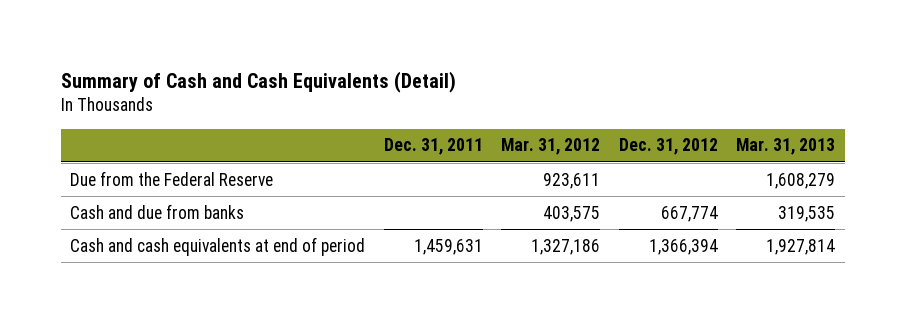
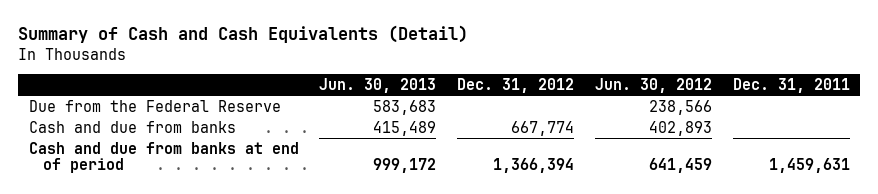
- | Dec. 31, 2011 | Mar. 31, 2012 | Dec. 31, 2012 | Mar. 31, 2013
+ | Jun. 30, 2013 | Dec. 31, 2012 | Jun. 30, 2012 | Dec. 31, 2011
- Cash and cash equivalents at end of period | 1,459,631 | 1,327,186 | 1,366,394 | 1,927,814
+ Cash and due from banks at end of period | 999,172 | 1,366,394 | 641,459 | 1,459,631

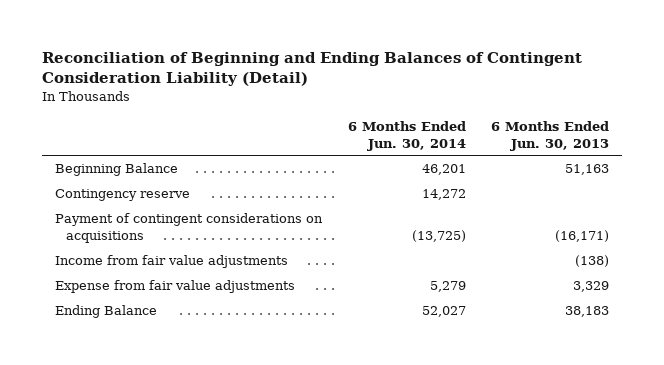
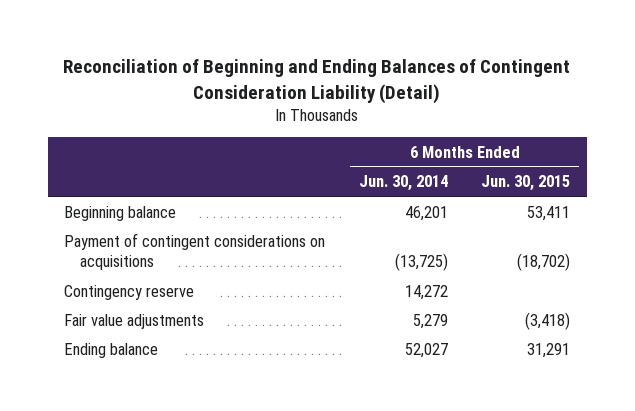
- | 6 Months Ended Jun. 30, 2014 | 6 Months Ended Jun. 30, 2013
+ | 6 Months Ended Jun. 30, 2014 | 6 Months Ended Jun. 30, 2015
- Beginning Balance | 46,201 | 51,163
+ Beginning balance | 46,201 | 53,411
- Income from fair value adjustments | | (138)
- Expense from fair value adjustments | 5,279 | 3,329
- Ending Balance | 52,027 | 38,183
moved down: Contingency reserve | 14,272 |
+ Fair value adjustments | 5,279 | (3,418)
+ Ending balance | 52,027 | 31,291

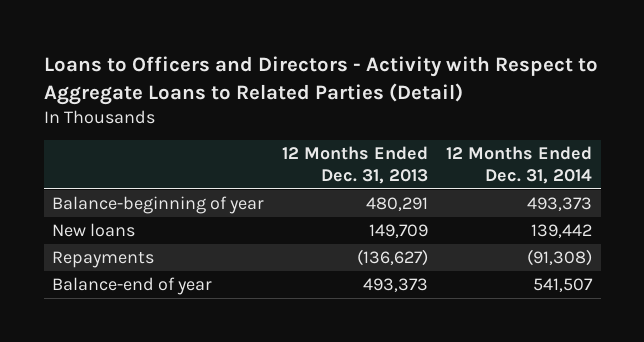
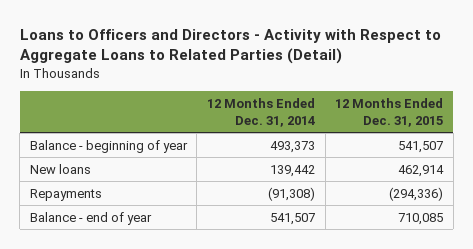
- | 12 Months Ended Dec. 31, 2013 | 12 Months Ended Dec. 31, 2014
+ | 12 Months Ended Dec. 31, 2014 | 12 Months Ended Dec. 31, 2015
- Balance-beginning of year | 480,291 | 493,373
+ Balance - beginning of year | 493,373 | 541,507
- Balance-end of year | 493,373 | 541,507
+ Balance - end of year | 541,507 | 710,085

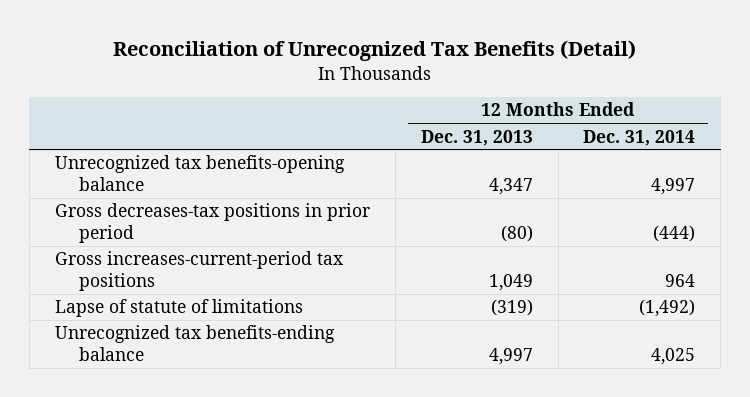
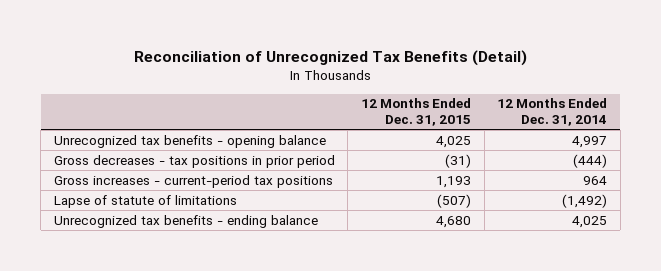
- | 12 Months Ended Dec. 31, 2013 | 12 Months Ended Dec. 31, 2014
+ | 12 Months Ended Dec. 31, 2015 | 12 Months Ended Dec. 31, 2014
- Unrecognized tax benefits-opening balance | 4,347 | 4,997
- Gross decreases-tax positions in prior period | (80) | (444)
- Gross increases-current-period tax positions | 1,049 | 964
+ Unrecognized tax benefits - opening balance | 4,025 | 4,997
+ Gross decreases - tax positions in prior period | (31) | (444)
+ Gross increases - current-period tax positions | 1,193 | 964
- Unrecognized tax benefits-ending balance | 4,997 | 4,025
+ Unrecognized tax benefits - ending balance | 4,680 | 4,025

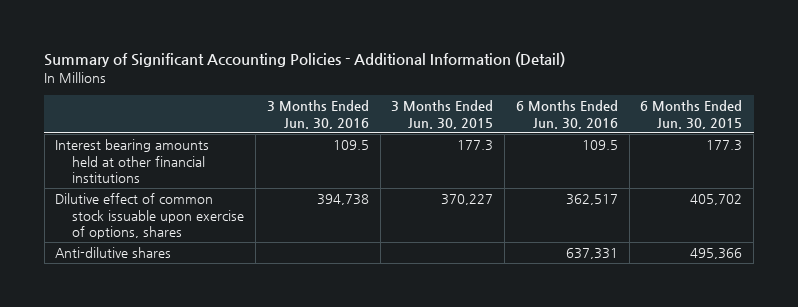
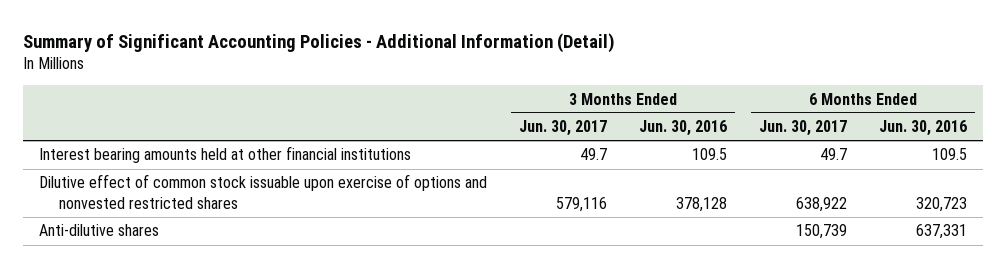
- | 3 Months Ended Jun. 30, 2016 | 3 Months Ended Jun. 30, 2015 | 6 Months Ended Jun. 30, 2016 | 6 Months Ended Jun. 30, 2015
+ | 3 Months Ended Jun. 30, 2017 | 3 Months Ended Jun. 30, 2016 | 6 Months Ended Jun. 30, 2017 | 6 Months Ended Jun. 30, 2016
- Dilutive effect of common stock issuable upon exercise of options, shares | 394,738 | 370,227 | 362,517 | 405,702
+ Dilutive effect of common stock issuable upon exercise of options and nonvested restricted shares | 579,116 | 378,128 | 638,922 | 320,723

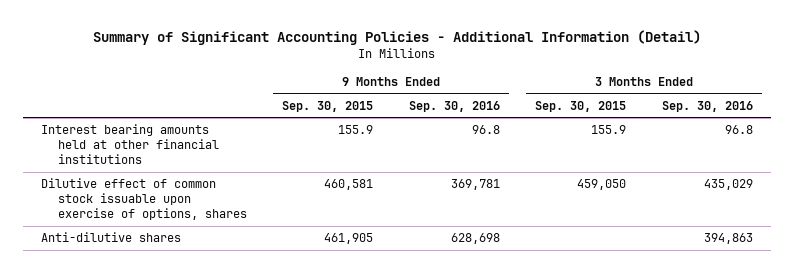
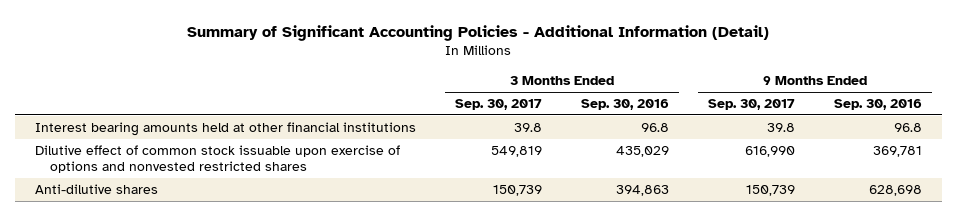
- | 9 Months Ended Sep. 30, 2015 | 9 Months Ended Sep. 30, 2016 | 3 Months Ended Sep. 30, 2015 | 3 Months Ended Sep. 30, 2016
+ | 3 Months Ended Sep. 30, 2017 | 3 Months Ended Sep. 30, 2016 | 9 Months Ended Sep. 30, 2017 | 9 Months Ended Sep. 30, 2016
- Dilutive effect of common stock issuable upon exercise of options, shares | 460,581 | 369,781 | 459,050 | 435,029
+ Dilutive effect of common stock issuable upon exercise of options and nonvested restricted shares | 549,819 | 435,029 | 616,990 | 369,781

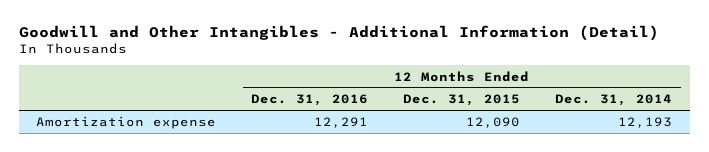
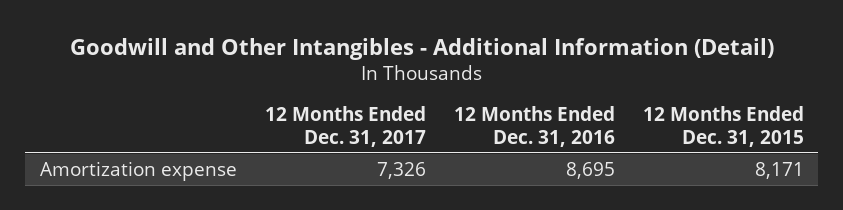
- | 12 Months Ended Dec. 31, 2016 | 12 Months Ended Dec. 31, 2015 | 12 Months Ended Dec. 31, 2014
+ | 12 Months Ended Dec. 31, 2017 | 12 Months Ended Dec. 31, 2016 | 12 Months Ended Dec. 31, 2015
- Amortization expense | 12,291 | 12,090 | 12,193
+ Amortization expense | 7,326 | 8,695 | 8,171

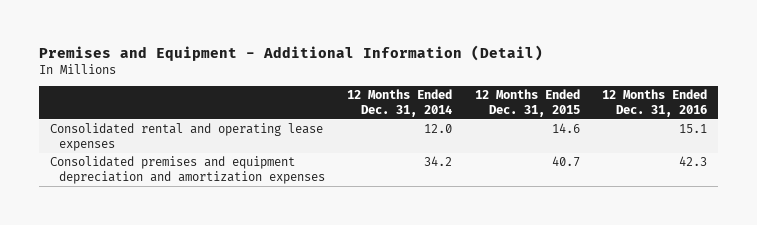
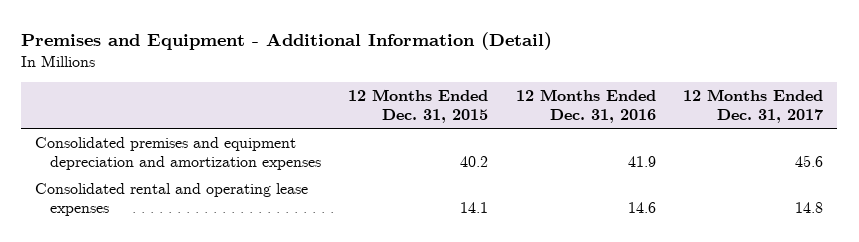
- | 12 Months Ended Dec. 31, 2014 | 12 Months Ended Dec. 31, 2015 | 12 Months Ended Dec. 31, 2016
+ | 12 Months Ended Dec. 31, 2015 | 12 Months Ended Dec. 31, 2016 | 12 Months Ended Dec. 31, 2017
- Consolidated rental and operating lease expenses | 12.0 | 14.6 | 15.1
- Consolidated premises and equipment depreciation and amortization expenses | 34.2 | 40.7 | 42.3
+ Consolidated premises and equipment depreciation and amortization expenses | 40.2 | 41.9 | 45.6
+ Consolidated rental and operating lease expenses | 14.1 | 14.6 | 14.8

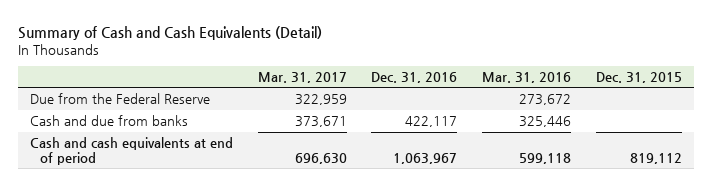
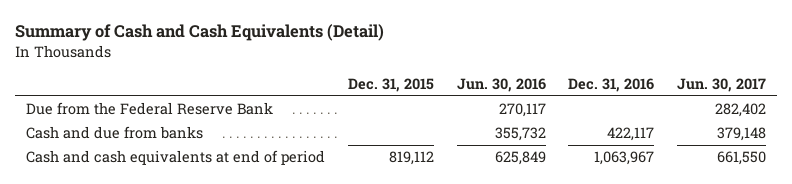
- | Mar. 31, 2017 | Dec. 31, 2016 | Mar. 31, 2016 | Dec. 31, 2015
+ | Dec. 31, 2015 | Jun. 30, 2016 | Dec. 31, 2016 | Jun. 30, 2017
- Due from the Federal Reserve | 322,959 | | 273,672 |
+ Due from the Federal Reserve Bank | | 270,117 | | 282,402

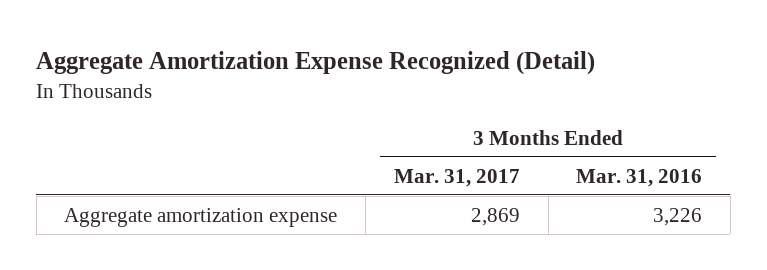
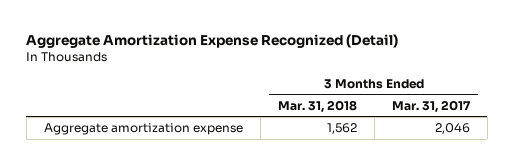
- | 3 Months Ended Mar. 31, 2017 | 3 Months Ended Mar. 31, 2016
+ | 3 Months Ended Mar. 31, 2018 | 3 Months Ended Mar. 31, 2017
- Aggregate amortization expense | 2,869 | 3,226
+ Aggregate amortization expense | 1,562 | 2,046

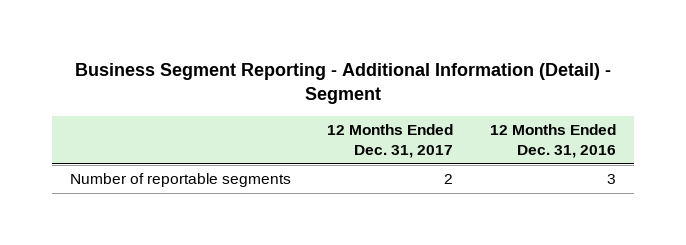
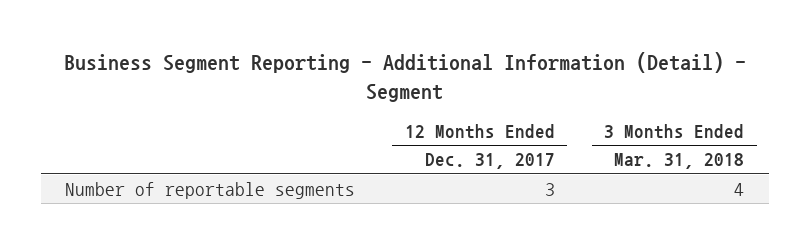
- | 12 Months Ended Dec. 31, 2017 | 12 Months Ended Dec. 31, 2016
+ | 12 Months Ended Dec. 31, 2017 | 3 Months Ended Mar. 31, 2018
- Number of reportable segments | 2 | 3
+ Number of reportable segments | 3 | 4

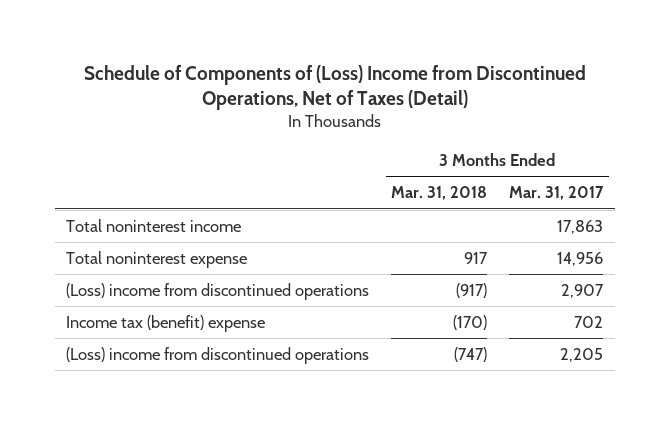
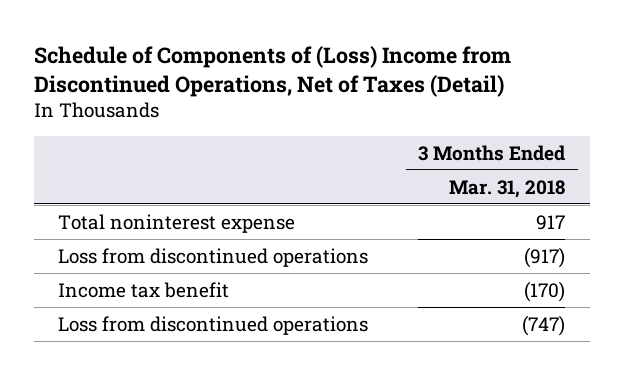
- | 3 Months Ended Mar. 31, 2018 | 3 Months Ended Mar. 31, 2017
+ | 3 Months Ended Mar. 31, 2018
- Total noninterest income | | 17,863
- (Loss) income from discontinued operations | (917) | 2,907
- Income tax (benefit) expense | (170) | 702
- (Loss) income from discontinued operations | (747) | 2,205
+ Loss from discontinued operations | (917)
+ Income tax benefit | (170)
+ Loss from discontinued operations | (747)

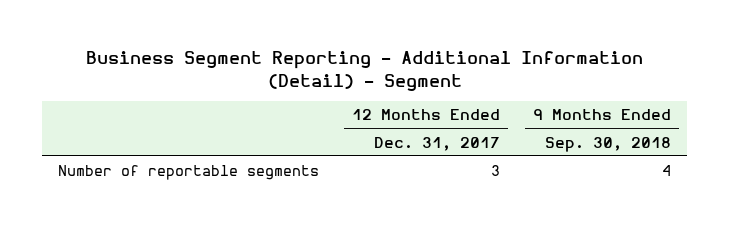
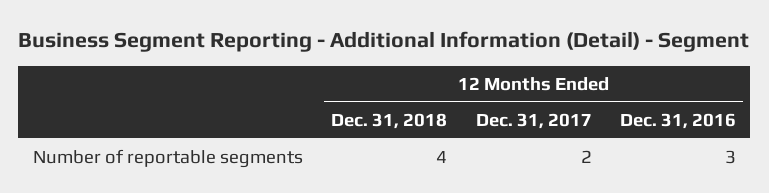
- | 12 Months Ended Dec. 31, 2017 | 9 Months Ended Sep. 30, 2018
+ | 12 Months Ended Dec. 31, 2018 | 12 Months Ended Dec. 31, 2017 | 12 Months Ended Dec. 31, 2016
- Number of reportable segments | 3 | 4
+ Number of reportable segments | 4 | 2 | 3

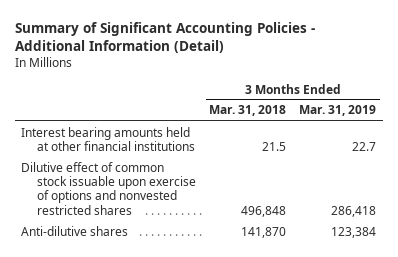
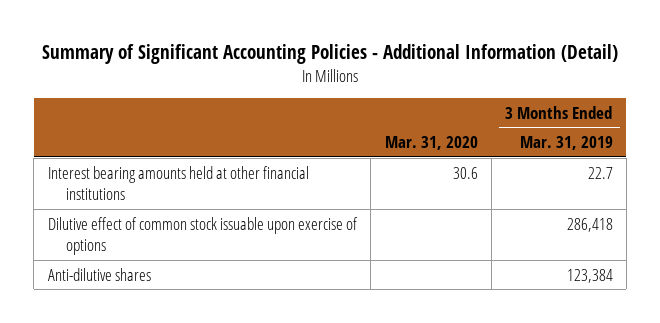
- | 3 Months Ended Mar. 31, 2018 | 3 Months Ended Mar. 31, 2019
+ | Mar. 31, 2020 | 3 Months Ended Mar. 31, 2019
- Dilutive effect of common stock issuable upon exercise of options and nonvested restricted shares | 496,848 | 286,418
+ Dilutive effect of common stock issuable upon exercise of options | | 286,418

